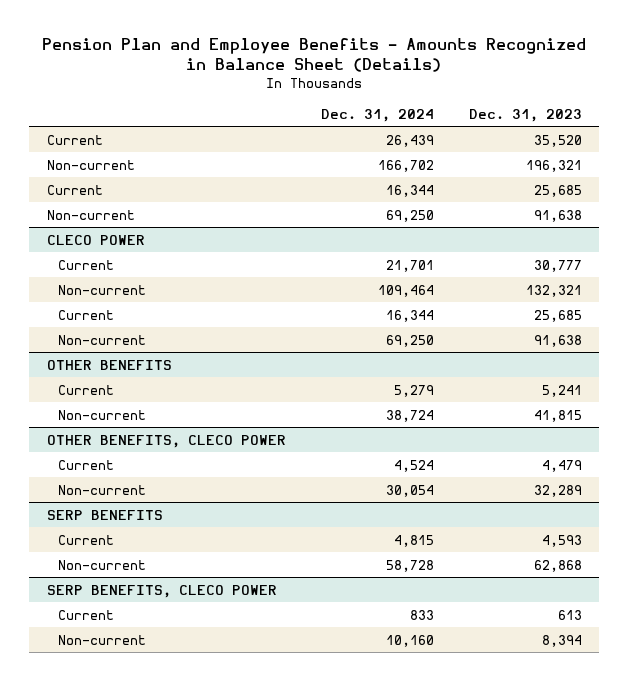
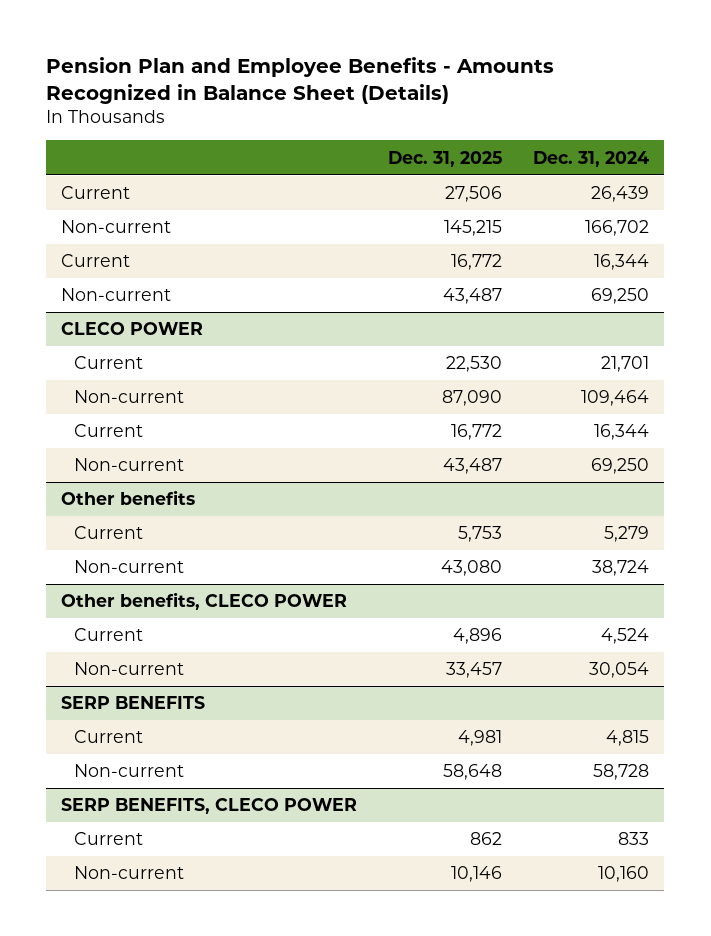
- | Dec. 31, 2024 | Dec. 31, 2023
+ | Dec. 31, 2025 | Dec. 31, 2024
- OTHER BENEFITS
+ Other benefits
- OTHER BENEFITS, CLECO POWER
+ Other benefits, CLECO POWER

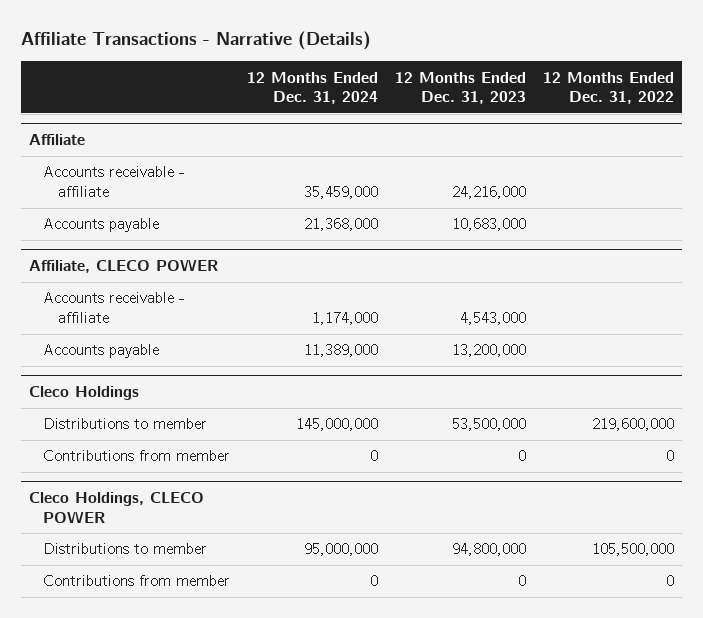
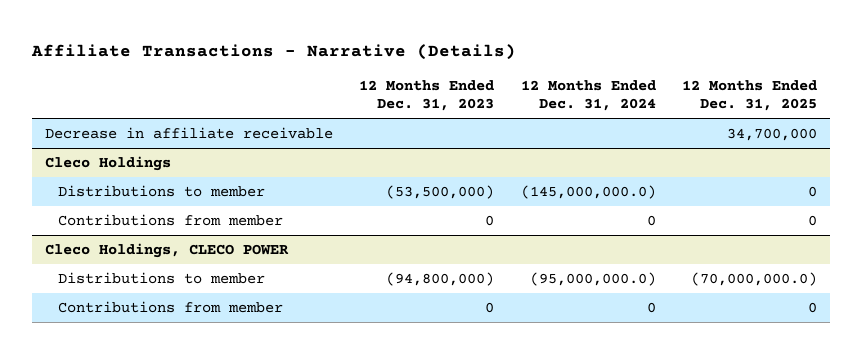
- | 12 Months Ended Dec. 31, 2024 | 12 Months Ended Dec. 31, 2023 | 12 Months Ended Dec. 31, 2022
+ | 12 Months Ended Dec. 31, 2023 | 12 Months Ended Dec. 31, 2024 | 12 Months Ended Dec. 31, 2025
- Affiliate
- Accounts receivable - affiliate | 35,459,000 | 24,216,000 |
- Accounts payable | 21,368,000 | 10,683,000 |
- Affiliate, CLECO POWER
- Accounts receivable - affiliate | 1,174,000 | 4,543,000 |
- Accounts payable | 11,389,000 | 13,200,000 |
+ Decrease in affiliate receivable | | | 34,700,000
@ Cleco Holdings
- Distributions to member | 145,000,000 | 53,500,000 | 219,600,000
+ Distributions to member | (53,500,000) | (145,000,000.0) | 0
@ Cleco Holdings, CLECO POWER
- Distributions to member | 95,000,000 | 94,800,000 | 105,500,000
+ Distributions to member | (94,800,000) | (95,000,000.0) | (70,000,000.0)

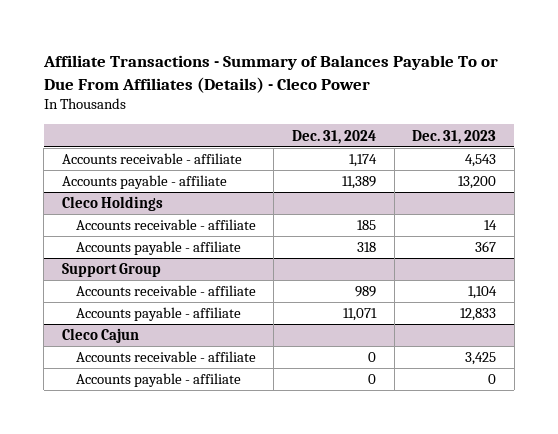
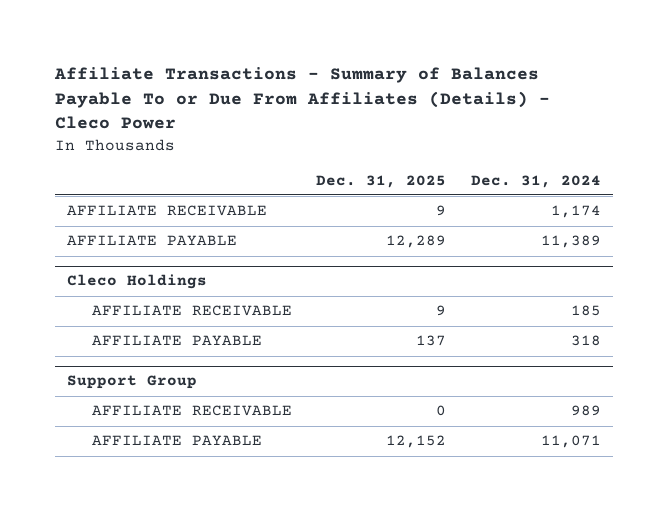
- | Dec. 31, 2024 | Dec. 31, 2023
+ | Dec. 31, 2025 | Dec. 31, 2024
- Accounts receivable - affiliate | 1,174 | 4,543
- Accounts payable - affiliate | 11,389 | 13,200
+ AFFILIATE RECEIVABLE | 9 | 1,174
+ AFFILIATE PAYABLE | 12,289 | 11,389
@ Cleco Holdings
- Accounts receivable - affiliate | 185 | 14
- Accounts payable - affiliate | 318 | 367
+ AFFILIATE RECEIVABLE | 9 | 185
+ AFFILIATE PAYABLE | 137 | 318
@ Support Group
- Accounts receivable - affiliate | 989 | 1,104
- Accounts payable - affiliate | 11,071 | 12,833
- Cleco Cajun
- Accounts receivable - affiliate | 0 | 3,425
- Accounts payable - affiliate | 0 | 0
@ Support Group
+ AFFILIATE RECEIVABLE | 0 | 989
+ AFFILIATE PAYABLE | 12,152 | 11,071

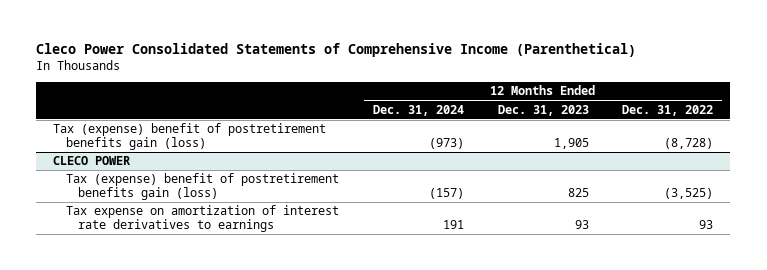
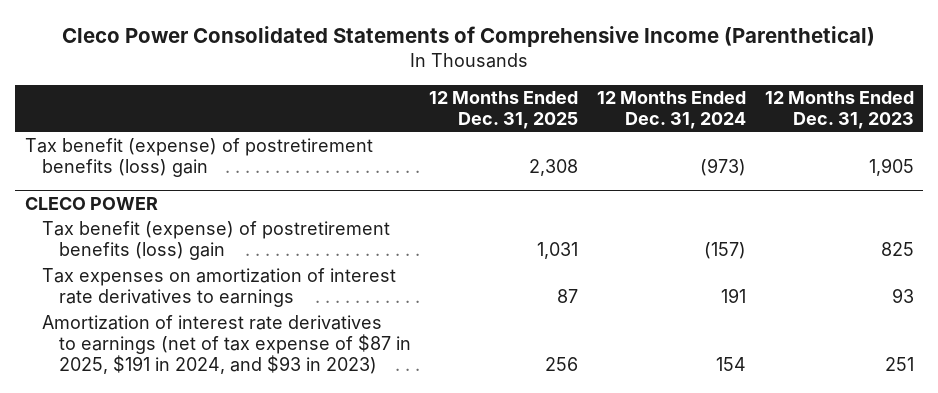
- | 12 Months Ended Dec. 31, 2024 | 12 Months Ended Dec. 31, 2023 | 12 Months Ended Dec. 31, 2022
+ | 12 Months Ended Dec. 31, 2025 | 12 Months Ended Dec. 31, 2024 | 12 Months Ended Dec. 31, 2023
- Tax (expense) benefit of postretirement benefits gain (loss) | (973) | 1,905 | (8,728)
+ Tax benefit (expense) of postretirement benefits (loss) gain | 2,308 | (973) | 1,905
@ CLECO POWER
- Tax (expense) benefit of postretirement benefits gain (loss) | (157) | 825 | (3,525)
- Tax expense on amortization of interest rate derivatives to earnings | 191 | 93 | 93
+ Tax benefit (expense) of postretirement benefits (loss) gain | 1,031 | (157) | 825
+ Tax expenses on amortization of interest rate derivatives to earnings | 87 | 191 | 93
+ Amortization of interest rate derivatives to earnings (net of tax expense of $87 in 2025, $191 in 2024, and $93 in 2023) | 256 | 154 | 251

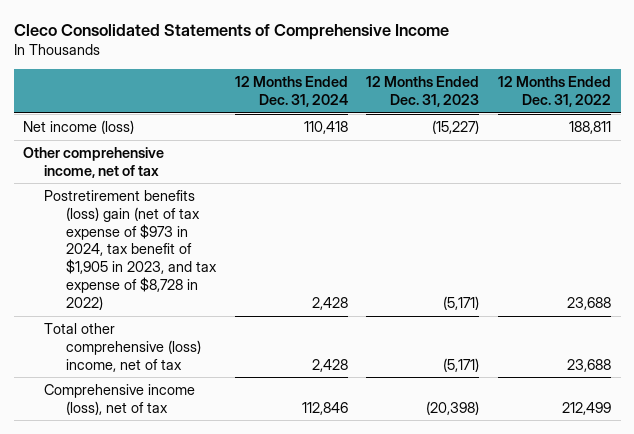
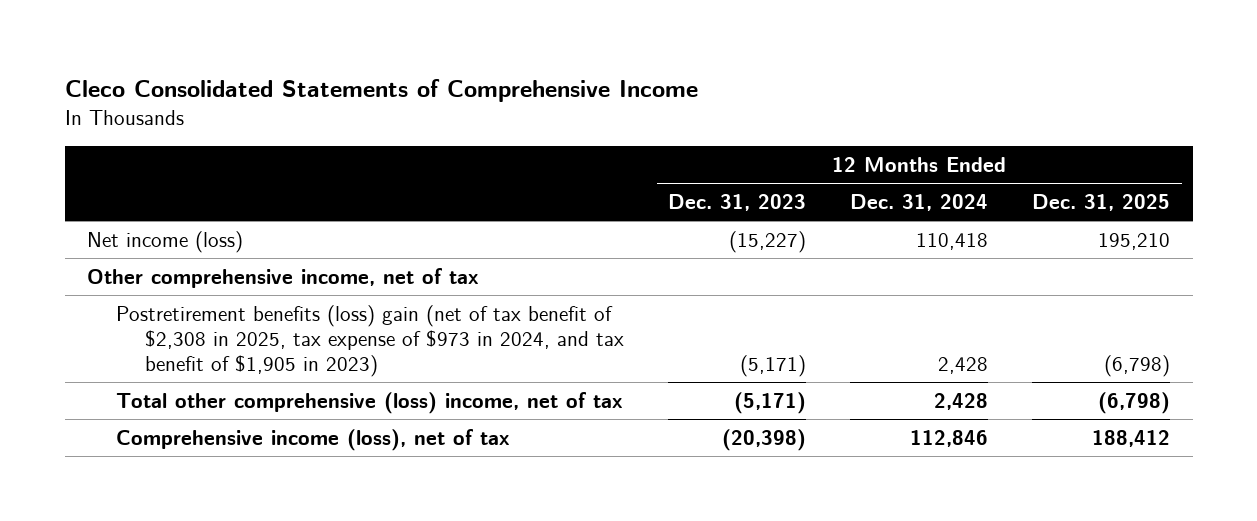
- | 12 Months Ended Dec. 31, 2024 | 12 Months Ended Dec. 31, 2023 | 12 Months Ended Dec. 31, 2022
+ | 12 Months Ended Dec. 31, 2023 | 12 Months Ended Dec. 31, 2024 | 12 Months Ended Dec. 31, 2025
- Postretirement benefits (loss) gain (net of tax expense of $973 in 2024, tax benefit of $1,905 in 2023, and tax expense of $8,728 in 2022) | 2,428 | (5,171) | 23,688
+ Postretirement benefits (loss) gain (net of tax benefit of $2,308 in 2025, tax expense of $973 in 2024, and tax benefit of $1,905 in 2023) | (5,171) | 2,428 | (6,798)

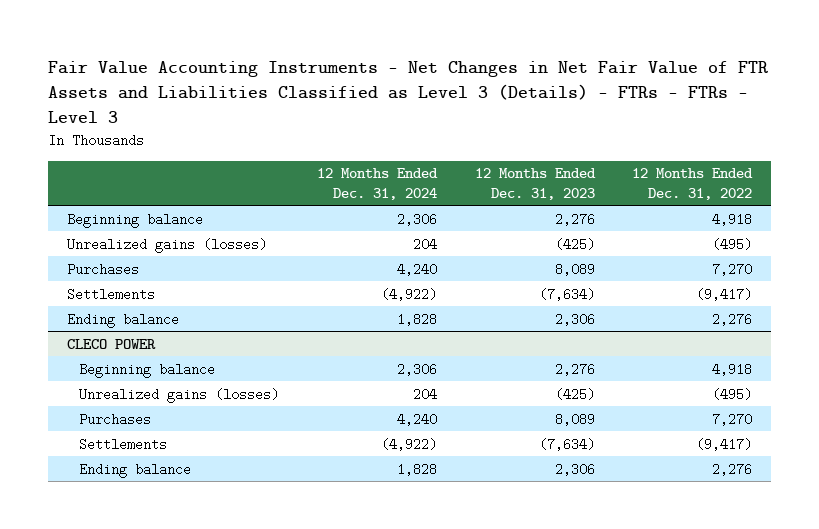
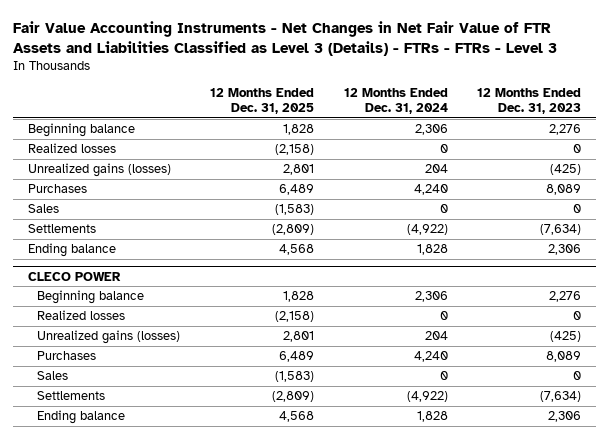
- | 12 Months Ended Dec. 31, 2024 | 12 Months Ended Dec. 31, 2023 | 12 Months Ended Dec. 31, 2022
+ | 12 Months Ended Dec. 31, 2025 | 12 Months Ended Dec. 31, 2024 | 12 Months Ended Dec. 31, 2023
+ Realized losses | (2,158) | 0 | 0
+ Sales | (1,583) | 0 | 0
@ CLECO POWER
+ Realized losses | (2,158) | 0 | 0
+ Sales | (1,583) | 0 | 0

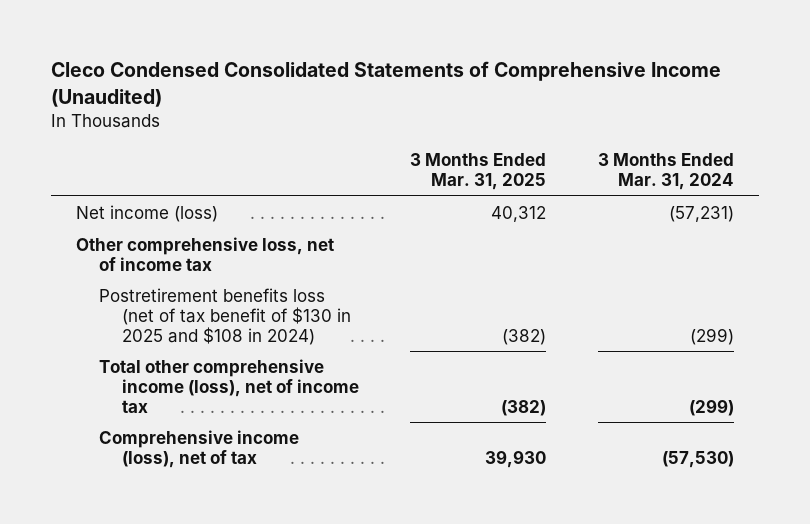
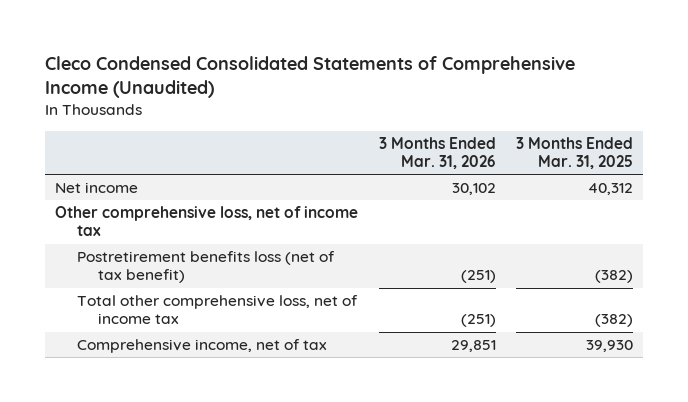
- | 3 Months Ended Mar. 31, 2025 | 3 Months Ended Mar. 31, 2024
+ | 3 Months Ended Mar. 31, 2026 | 3 Months Ended Mar. 31, 2025
- Net income (loss) | 40,312 | (57,231)
+ Net income | 30,102 | 40,312
- Postretirement benefits loss (net of tax benefit of $130 in 2025 and $108 in 2024) | (382) | (299)
- Total other comprehensive income (loss), net of income tax | (382) | (299)
- Comprehensive income (loss), net of tax | 39,930 | (57,530)
+ Postretirement benefits loss (net of tax benefit) | (251) | (382)
+ Total other comprehensive loss, net of income tax | (251) | (382)
+ Comprehensive income, net of tax | 29,851 | 39,930

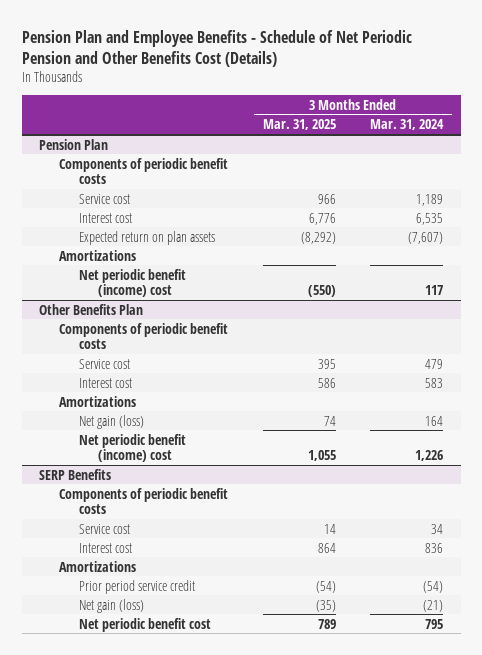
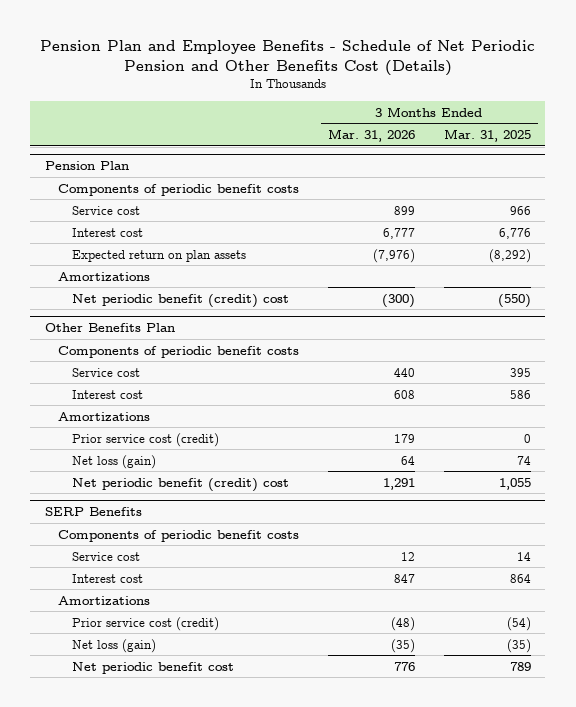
- | 3 Months Ended Mar. 31, 2025 | 3 Months Ended Mar. 31, 2024
+ | 3 Months Ended Mar. 31, 2026 | 3 Months Ended Mar. 31, 2025
@ Pension Plan
- Net periodic benefit (income) cost | (550) | 117
+ Net periodic benefit (credit) cost | (300) | (550)
@ Other Benefits Plan
- Net gain (loss) | 74 | 164
- Net periodic benefit (income) cost | 1,055 | 1,226
+ Prior service cost (credit) | 179 | 0
+ Net loss (gain) | 64 | 74
+ Net periodic benefit (credit) cost | 1,291 | 1,055
@ SERP Benefits
- Prior period service credit | (54) | (54)
- Net gain (loss) | (35) | (21)
+ Prior service cost (credit) | (48) | (54)
+ Net loss (gain) | (35) | (35)

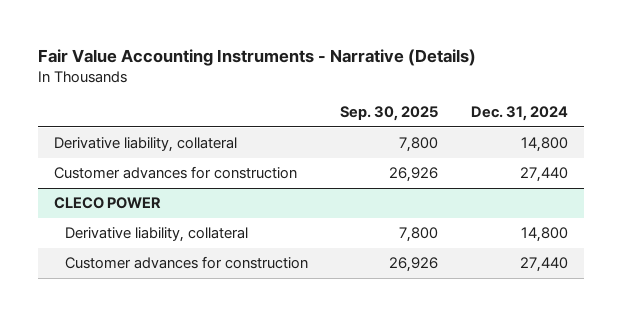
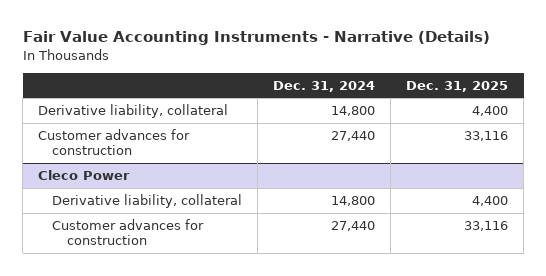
- | Sep. 30, 2025 | Dec. 31, 2024
+ | Dec. 31, 2024 | Dec. 31, 2025
- CLECO POWER
+ Cleco Power

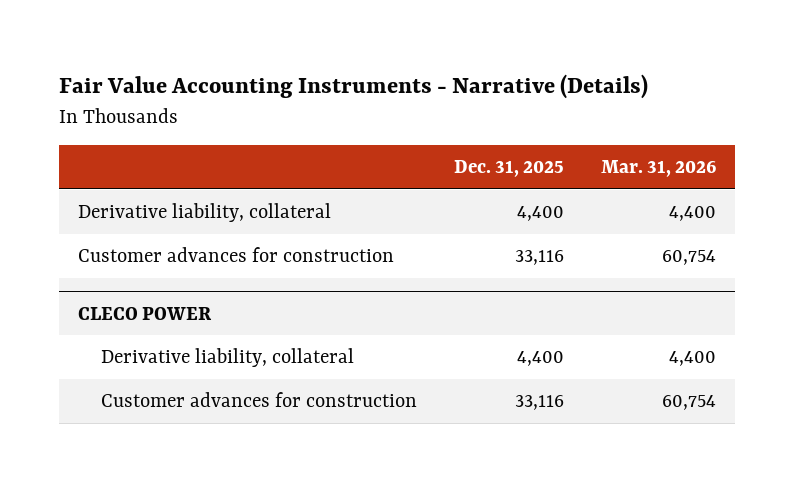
- | Dec. 31, 2024 | Dec. 31, 2025
+ | Dec. 31, 2025 | Mar. 31, 2026
- Cleco Power
+ CLECO POWER

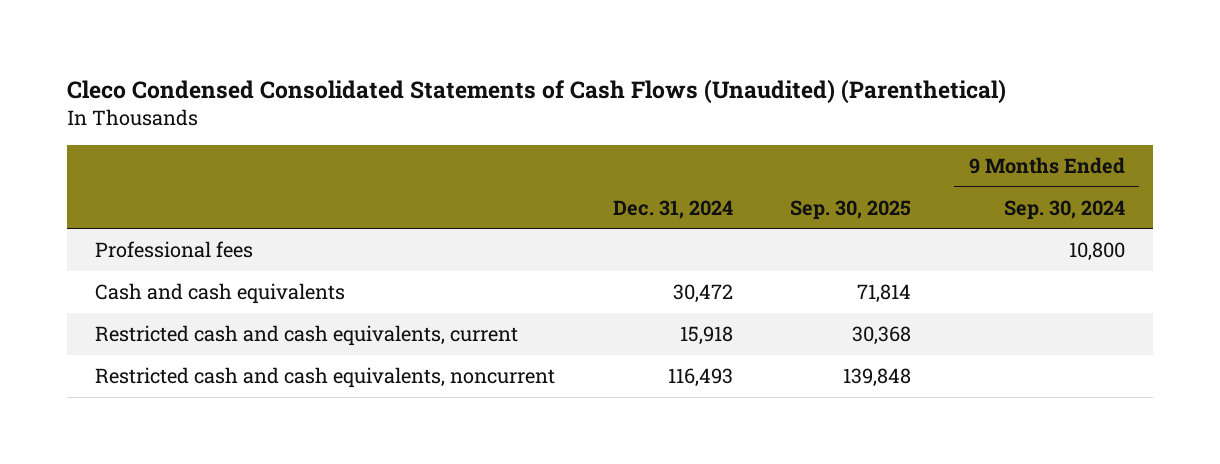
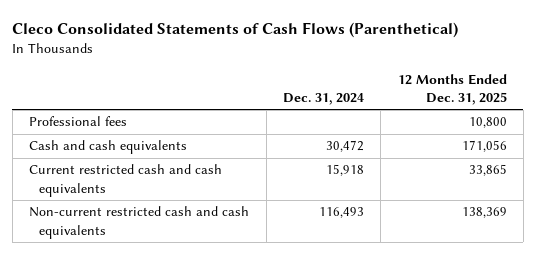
- Cleco Condensed Consolidated Statements of Cash Flows (Unaudited) (Parenthetical)
+ Cleco Consolidated Statements of Cash Flows (Parenthetical)
- | Dec. 31, 2024 | Sep. 30, 2025 | 9 Months Ended Sep. 30, 2024
+ | Dec. 31, 2024 | 12 Months Ended Dec. 31, 2025
- Restricted cash and cash equivalents, current | 15,918 | 30,368 |
- Restricted cash and cash equivalents, noncurrent | 116,493 | 139,848 |
+ Current restricted cash and cash equivalents | 15,918 | 33,865
+ Non-current restricted cash and cash equivalents | 116,493 | 138,369

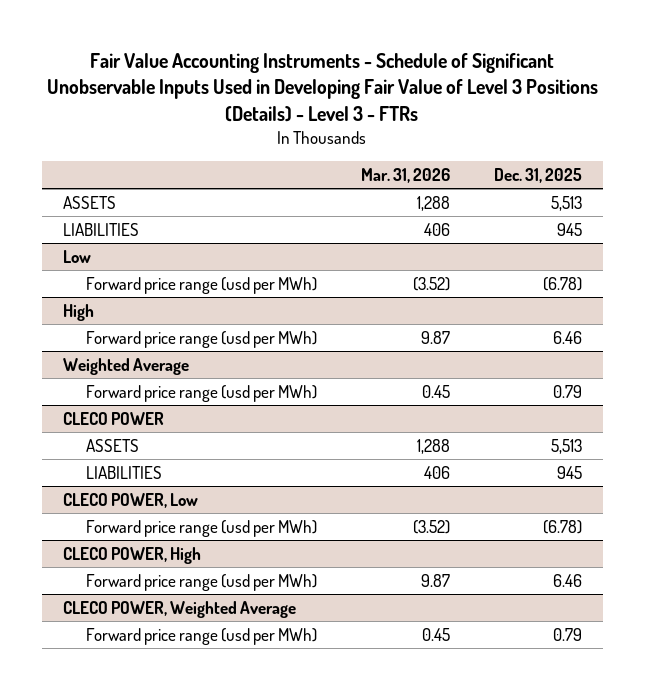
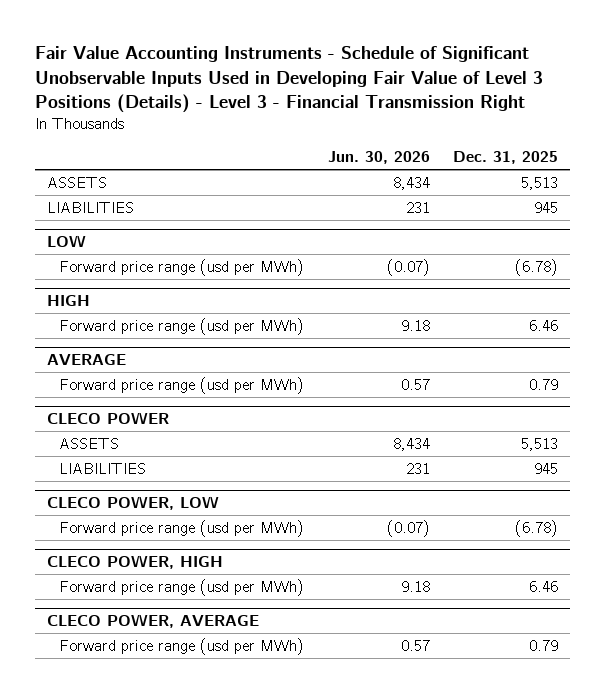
- Fair Value Accounting Instruments - Schedule of Significant Unobservable Inputs Used in Developing Fair Value of Level 3 Positions (Details) - Level 3 - FTRs
+ Fair Value Accounting Instruments - Schedule of Significant Unobservable Inputs Used in Developing Fair Value of Level 3 Positions (Details) - Level 3 - Financial Transmission Right
- | Mar. 31, 2026 | Dec. 31, 2025
+ | Jun. 30, 2026 | Dec. 31, 2025
- Low
+ LOW
- High
+ HIGH
- Weighted Average
+ AVERAGE
- CLECO POWER, Low
+ CLECO POWER, LOW
- CLECO POWER, High
+ CLECO POWER, HIGH
- CLECO POWER, Weighted Average
+ CLECO POWER, AVERAGE

